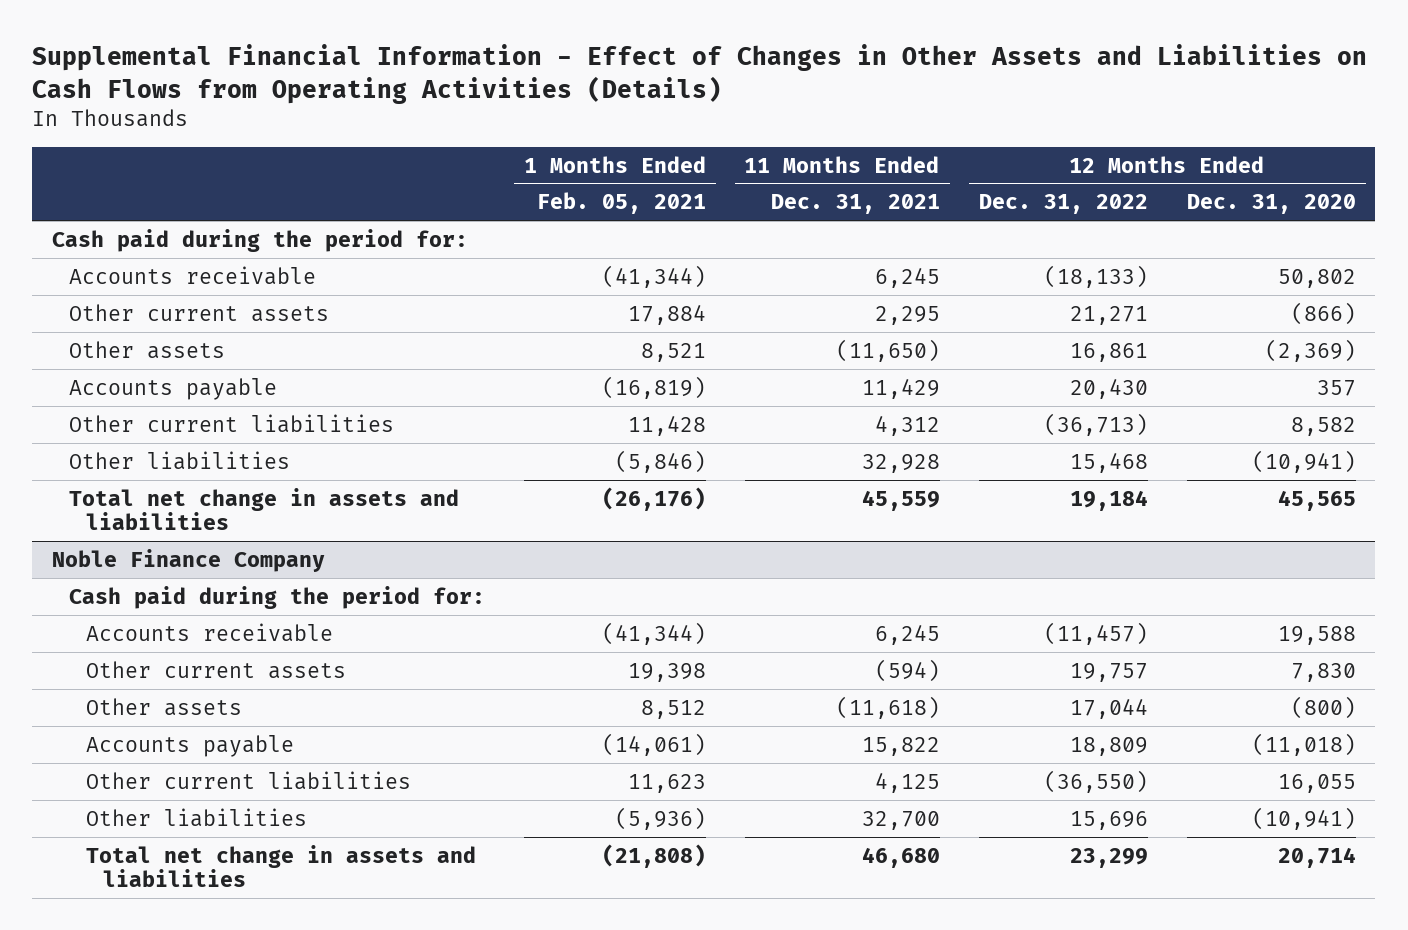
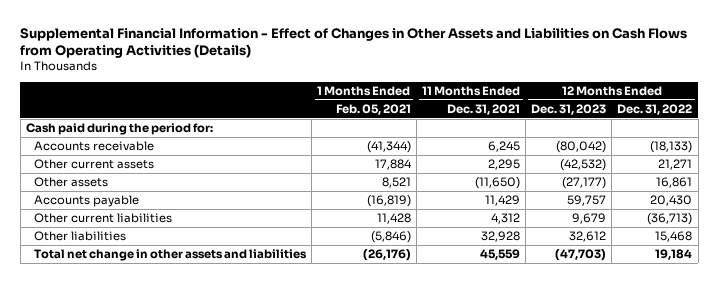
- | 1 Months Ended Feb. 05, 2021 | 11 Months Ended Dec. 31, 2021 | 12 Months Ended Dec. 31, 2022 | 12 Months Ended Dec. 31, 2020
+ | 1 Months Ended Feb. 05, 2021 | 11 Months Ended Dec. 31, 2021 | 12 Months Ended Dec. 31, 2023 | 12 Months Ended Dec. 31, 2022
- Total net change in assets and liabilities | (26,176) | 45,559 | 19,184 | 45,565
- Noble Finance Company
- Cash paid during the period for:
- Accounts receivable | (41,344) | 6,245 | (11,457) | 19,588
- Other current assets | 19,398 | (594) | 19,757 | 7,830
- Other assets | 8,512 | (11,618) | 17,044 | (800)
- Accounts payable | (14,061) | 15,822 | 18,809 | (11,018)
- Other current liabilities | 11,623 | 4,125 | (36,550) | 16,055
- Other liabilities | (5,936) | 32,700 | 15,696 | (10,941)
- Total net change in assets and liabilities | (21,808) | 46,680 | 23,299 | 20,714
+ Total net change in other assets and liabilities | (26,176) | 45,559 | (47,703) | 19,184

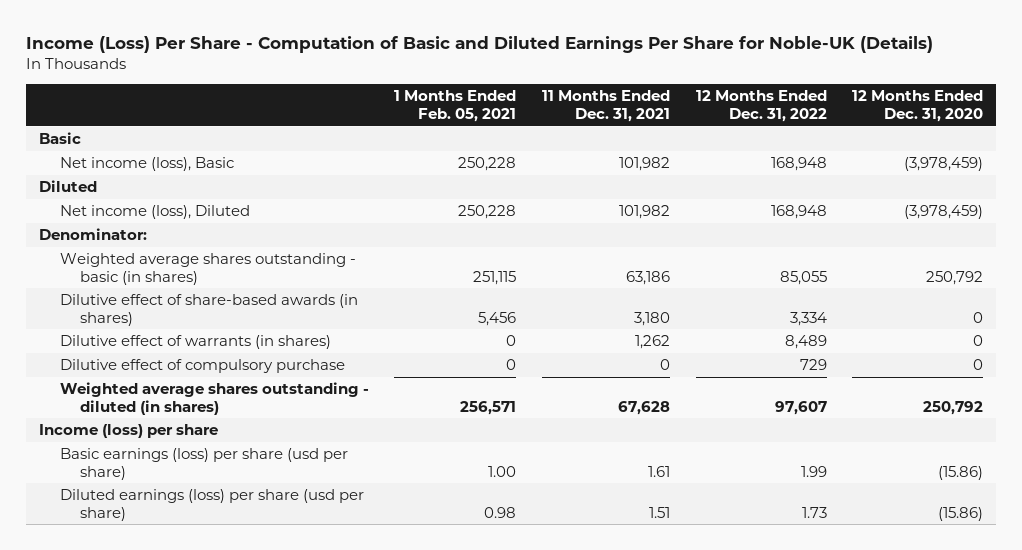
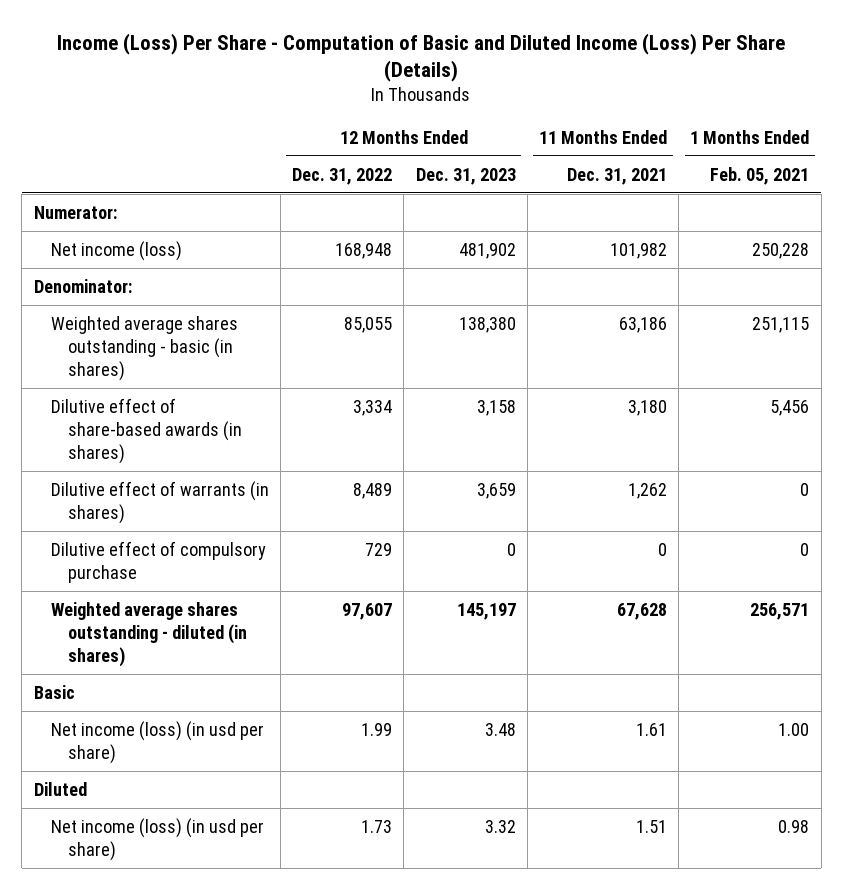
- Income (Loss) Per Share - Computation of Basic and Diluted Earnings Per Share for Noble-UK (Details)
+ Income (Loss) Per Share - Computation of Basic and Diluted Income (Loss) Per Share (Details)
- | 1 Months Ended Feb. 05, 2021 | 11 Months Ended Dec. 31, 2021 | 12 Months Ended Dec. 31, 2022 | 12 Months Ended Dec. 31, 2020
+ | 12 Months Ended Dec. 31, 2022 | 12 Months Ended Dec. 31, 2023 | 11 Months Ended Dec. 31, 2021 | 1 Months Ended Feb. 05, 2021
- Net income (loss), Basic | 250,228 | 101,982 | 168,948 | (3,978,459)
- Net income (loss), Diluted | 250,228 | 101,982 | 168,948 | (3,978,459)
+ Numerator:
+ Net income (loss) | 168,948 | 481,902 | 101,982 | 250,228
- Income (loss) per share
- Basic earnings (loss) per share (usd per share) | 1.00 | 1.61 | 1.99 | (15.86)
- Diluted earnings (loss) per share (usd per share) | 0.98 | 1.51 | 1.73 | (15.86)
moved down: Basic
+ Net income (loss) (in usd per share) | 1.99 | 3.48 | 1.61 | 1.00
moved down: Diluted
+ Net income (loss) (in usd per share) | 1.73 | 3.32 | 1.51 | 0.98

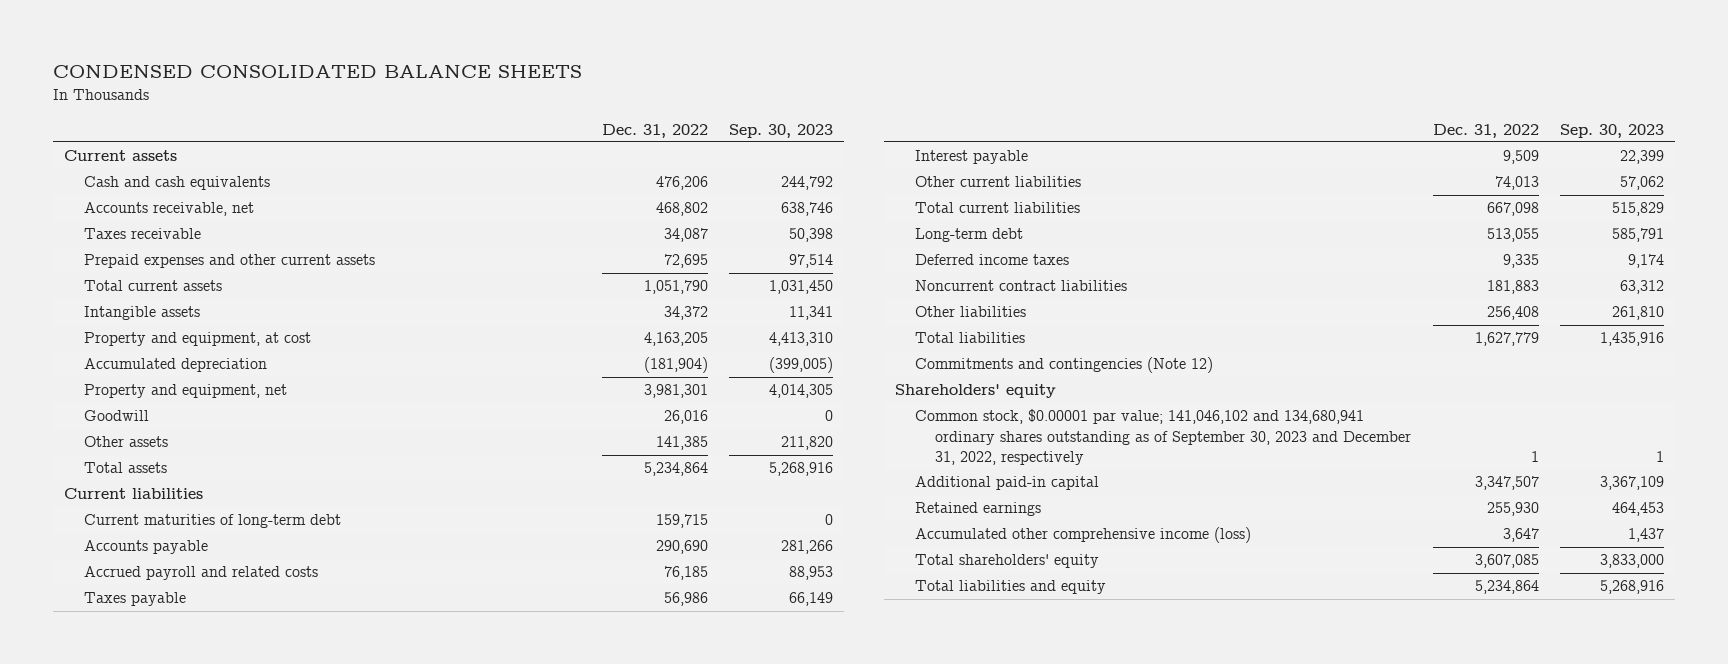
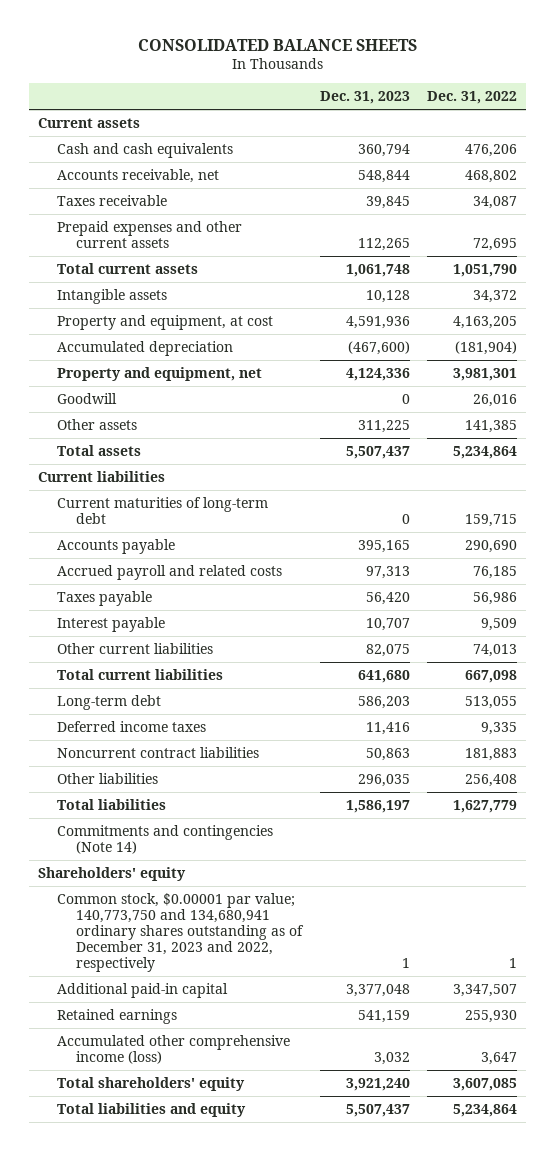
- CONDENSED CONSOLIDATED BALANCE SHEETS
+ CONSOLIDATED BALANCE SHEETS
- | Dec. 31, 2022 | Sep. 30, 2023
+ | Dec. 31, 2023 | Dec. 31, 2022
- Commitments and contingencies (Note 12)
+ Commitments and contingencies (Note 14)
- Common stock, $0.00001 par value; 141,046,102 and 134,680,941 ordinary shares outstanding as of September 30, 2023 and December 31, 2022, respectively | 1 | 1
+ Common stock, $0.00001 par value; 140,773,750 and 134,680,941 ordinary shares outstanding as of December 31, 2023 and 2022, respectively | 1 | 1

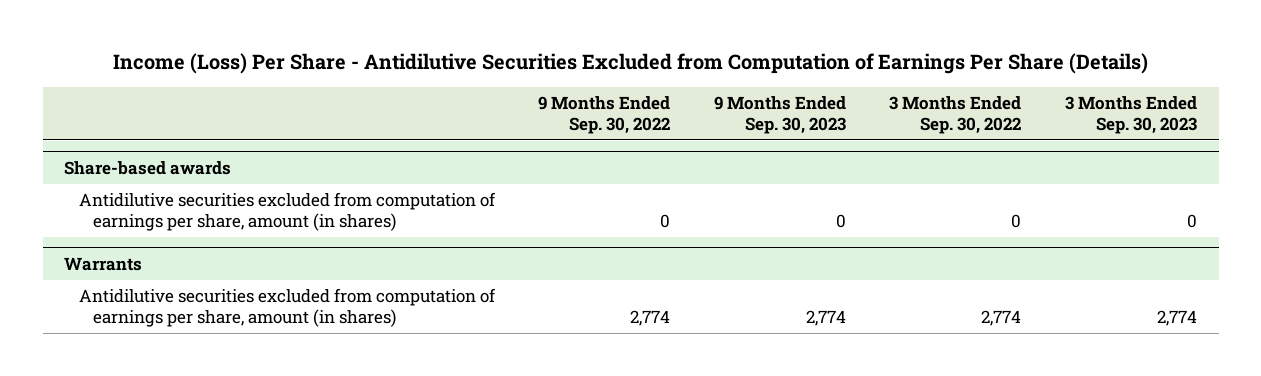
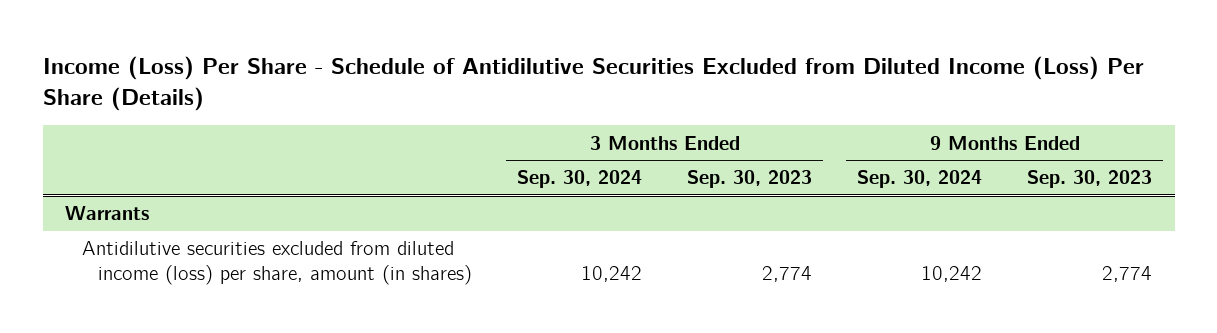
- Income (Loss) Per Share - Antidilutive Securities Excluded from Computation of Earnings Per Share (Details)
+ Income (Loss) Per Share - Schedule of Antidilutive Securities Excluded from Diluted Income (Loss) Per Share (Details)
- | 9 Months Ended Sep. 30, 2022 | 9 Months Ended Sep. 30, 2023 | 3 Months Ended Sep. 30, 2022 | 3 Months Ended Sep. 30, 2023
+ | 3 Months Ended Sep. 30, 2024 | 3 Months Ended Sep. 30, 2023 | 9 Months Ended Sep. 30, 2024 | 9 Months Ended Sep. 30, 2023
- Share-based awards
- Antidilutive securities excluded from computation of earnings per share, amount (in shares) | 0 | 0 | 0 | 0
@ Warrants
- Antidilutive securities excluded from computation of earnings per share, amount (in shares) | 2,774 | 2,774 | 2,774 | 2,774
+ Antidilutive securities excluded from diluted income (loss) per share, amount (in shares) | 10,242 | 2,774 | 10,242 | 2,774

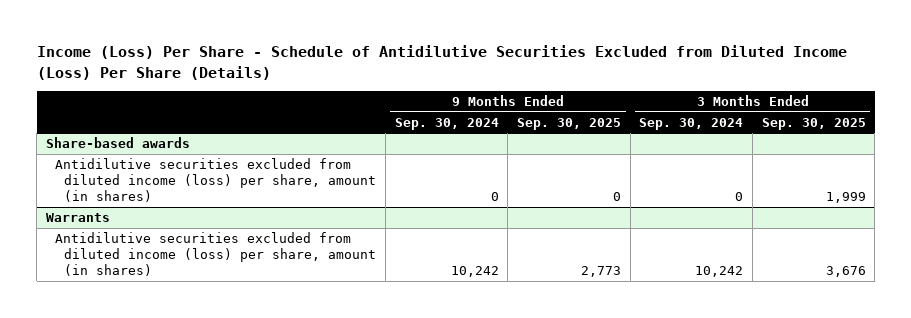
- | 3 Months Ended Sep. 30, 2024 | 3 Months Ended Sep. 30, 2023 | 9 Months Ended Sep. 30, 2024 | 9 Months Ended Sep. 30, 2023
+ | 9 Months Ended Sep. 30, 2024 | 9 Months Ended Sep. 30, 2025 | 3 Months Ended Sep. 30, 2024 | 3 Months Ended Sep. 30, 2025
+ Share-based awards
+ Antidilutive securities excluded from diluted income (loss) per share, amount (in shares) | 0 | 0 | 0 | 1,999

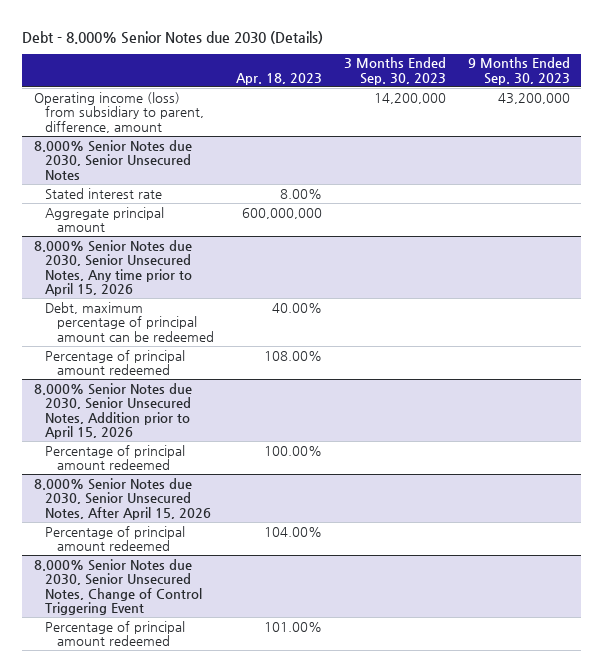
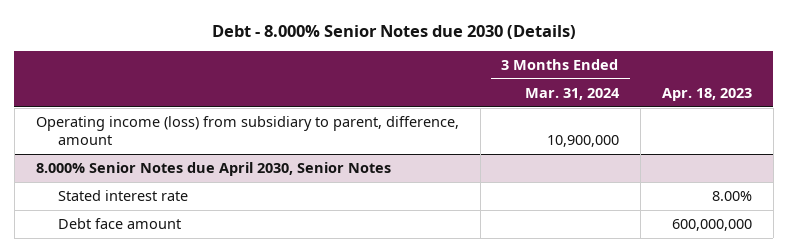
- | Apr. 18, 2023 | 3 Months Ended Sep. 30, 2023 | 9 Months Ended Sep. 30, 2023
+ | 3 Months Ended Mar. 31, 2024 | Apr. 18, 2023
- 8.000% Senior Notes due 2030, Senior Unsecured Notes
+ 8.000% Senior Notes due April 2030, Senior Notes
- Aggregate principal amount | 600,000,000 | |
- 8.000% Senior Notes due 2030, Senior Unsecured Notes, Any time prior to April 15, 2026
- Debt, maximum percentage of principal amount can be redeemed | 40.00% | |
- Percentage of principal amount redeemed | 108.00% | |
- 8.000% Senior Notes due 2030, Senior Unsecured Notes, Addition prior to April 15, 2026
- Percentage of principal amount redeemed | 100.00% | |
- 8.000% Senior Notes due 2030, Senior Unsecured Notes, After April 15, 2026
- Percentage of principal amount redeemed | 104.00% | |
- 8.000% Senior Notes due 2030, Senior Unsecured Notes, Change of Control Triggering Event
- Percentage of principal amount redeemed | 101.00% | |
+ Debt face amount | | 600,000,000

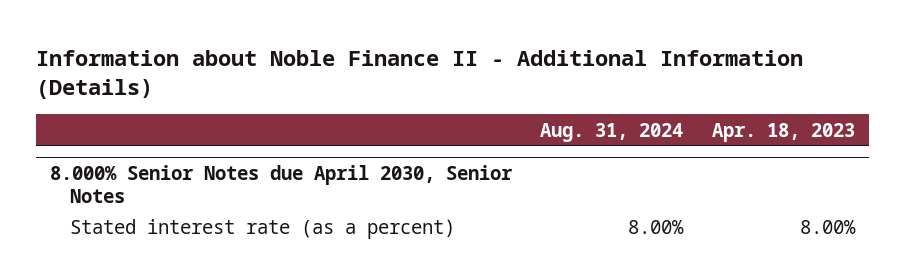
- Debt - 8.000% Senior Notes due 2030 (Details)
+ Information about Noble Finance II - Additional Information (Details)
- | 3 Months Ended Mar. 31, 2024 | Apr. 18, 2023
+ | Aug. 31, 2024 | Apr. 18, 2023
- Operating income (loss) from subsidiary to parent, difference, amount | 10,900,000 |
@ 8.000% Senior Notes due April 2030, Senior Notes
- Stated interest rate | | 8.00%
- Debt face amount | | 600,000,000
+ Stated interest rate (as a percent) | 8.00% | 8.00%

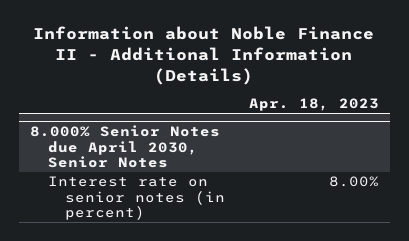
- | Aug. 31, 2024 | Apr. 18, 2023
+ | Apr. 18, 2023
@ 8.000% Senior Notes due April 2030, Senior Notes
- Stated interest rate (as a percent) | 8.00% | 8.00%
+ Interest rate on senior notes (in percent) | 8.00%

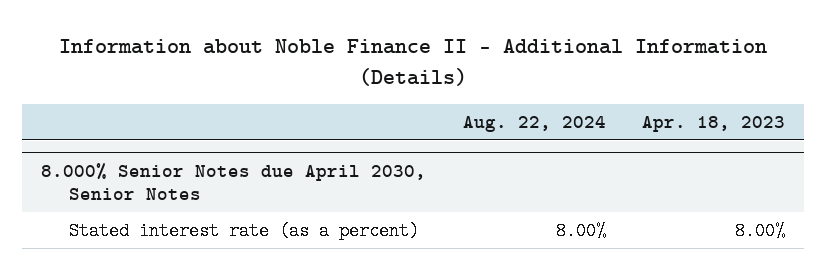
- | Apr. 18, 2023
+ | Aug. 22, 2024 | Apr. 18, 2023
@ 8.000% Senior Notes due April 2030, Senior Notes
- Interest rate on senior notes (in percent) | 8.00%
+ Stated interest rate (as a percent) | 8.00% | 8.00%

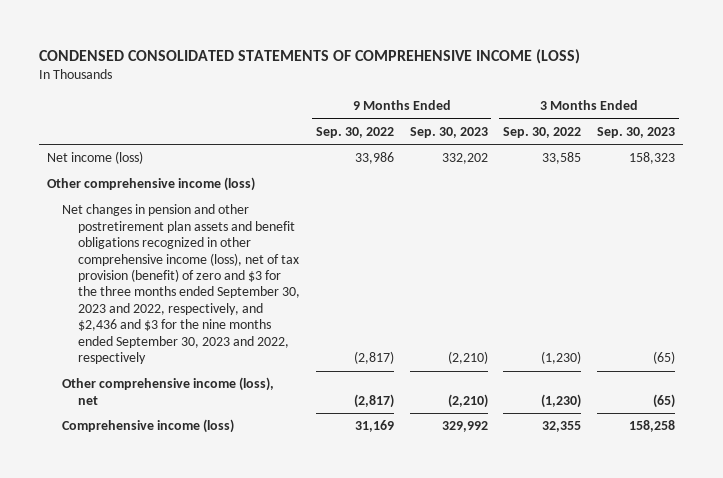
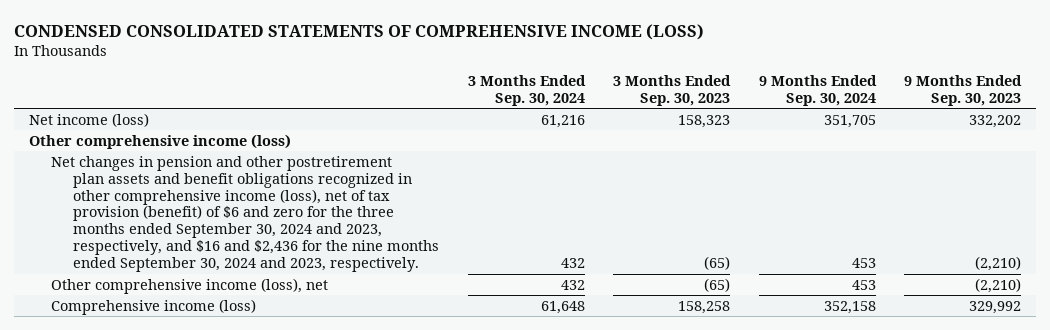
- | 9 Months Ended Sep. 30, 2022 | 9 Months Ended Sep. 30, 2023 | 3 Months Ended Sep. 30, 2022 | 3 Months Ended Sep. 30, 2023
+ | 3 Months Ended Sep. 30, 2024 | 3 Months Ended Sep. 30, 2023 | 9 Months Ended Sep. 30, 2024 | 9 Months Ended Sep. 30, 2023
- Net changes in pension and other postretirement plan assets and benefit obligations recognized in other comprehensive income (loss), net of tax provision (benefit) of zero and $3 for the three months ended September 30, 2023 and 2022, respectively, and $2,436 and $3 for the nine months ended September 30, 2023 and 2022, respectively | (2,817) | (2,210) | (1,230) | (65)
+ Net changes in pension and other postretirement plan assets and benefit obligations recognized in other comprehensive income (loss), net of tax provision (benefit) of $6 and zero for the three months ended September 30, 2024 and 2023, respectively, and $16 and $2,436 for the nine months ended September 30, 2024 and 2023, respectively. | 432 | (65) | 453 | (2,210)

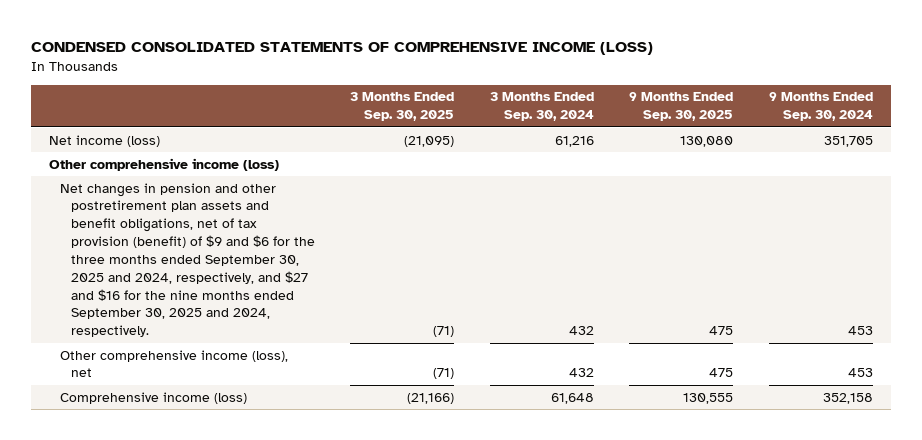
- | 3 Months Ended Sep. 30, 2024 | 3 Months Ended Sep. 30, 2023 | 9 Months Ended Sep. 30, 2024 | 9 Months Ended Sep. 30, 2023
+ | 3 Months Ended Sep. 30, 2025 | 3 Months Ended Sep. 30, 2024 | 9 Months Ended Sep. 30, 2025 | 9 Months Ended Sep. 30, 2024
- Net changes in pension and other postretirement plan assets and benefit obligations recognized in other comprehensive income (loss), net of tax provision (benefit) of $6 and zero for the three months ended September 30, 2024 and 2023, respectively, and $16 and $2,436 for the nine months ended September 30, 2024 and 2023, respectively. | 432 | (65) | 453 | (2,210)
+ Net changes in pension and other postretirement plan assets and benefit obligations, net of tax provision (benefit) of $9 and $6 for the three months ended September 30, 2025 and 2024, respectively, and $27 and $16 for the nine months ended September 30, 2025 and 2024, respectively. | (71) | 432 | 475 | 453

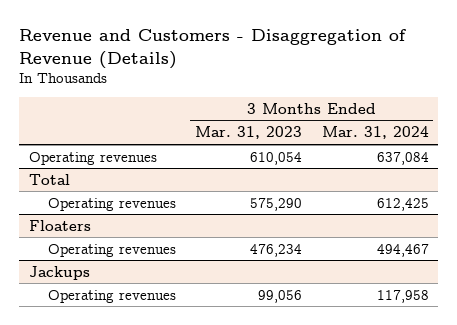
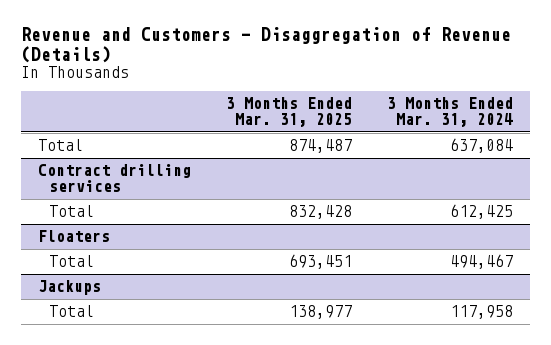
- | 3 Months Ended Mar. 31, 2023 | 3 Months Ended Mar. 31, 2024
+ | 3 Months Ended Mar. 31, 2025 | 3 Months Ended Mar. 31, 2024
- Operating revenues | 610,054 | 637,084
- Total
- Operating revenues | 575,290 | 612,425
+ Total | 874,487 | 637,084
+ Contract drilling services
+ Total | 832,428 | 612,425
@ Floaters
- Operating revenues | 476,234 | 494,467
+ Total | 693,451 | 494,467
@ Jackups
- Operating revenues | 99,056 | 117,958
+ Total | 138,977 | 117,958

